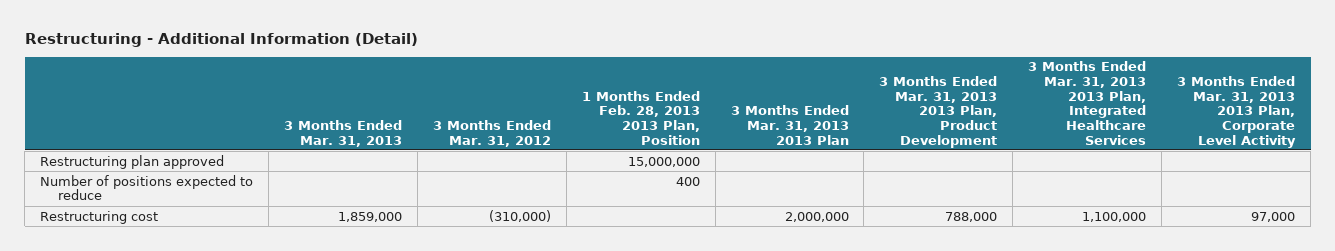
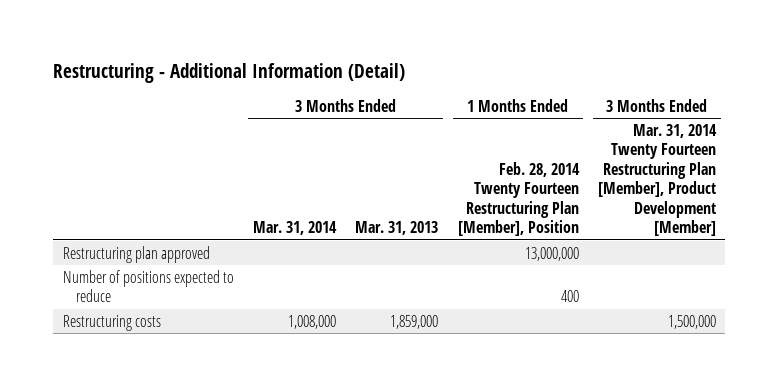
- | 3 Months Ended Mar. 31, 2013 | 3 Months Ended Mar. 31, 2012 | 1 Months Ended Feb. 28, 2013 2013 Plan, Position | 3 Months Ended Mar. 31, 2013 2013 Plan | 3 Months Ended Mar. 31, 2013 2013 Plan, Product Development | 3 Months Ended Mar. 31, 2013 2013 Plan, Integrated Healthcare Services | 3 Months Ended Mar. 31, 2013 2013 Plan, Corporate Level Activity
+ | 3 Months Ended Mar. 31, 2014 | 3 Months Ended Mar. 31, 2013 | 1 Months Ended Feb. 28, 2014 Twenty Fourteen Restructuring Plan [Member], Position | 3 Months Ended Mar. 31, 2014 Twenty Fourteen Restructuring Plan [Member], Product Development [Member]
- Restructuring cost | 1,859,000 | (310,000) | | 2,000,000 | 788,000 | 1,100,000 | 97,000
+ Restructuring costs | 1,008,000 | 1,859,000 | | 1,500,000

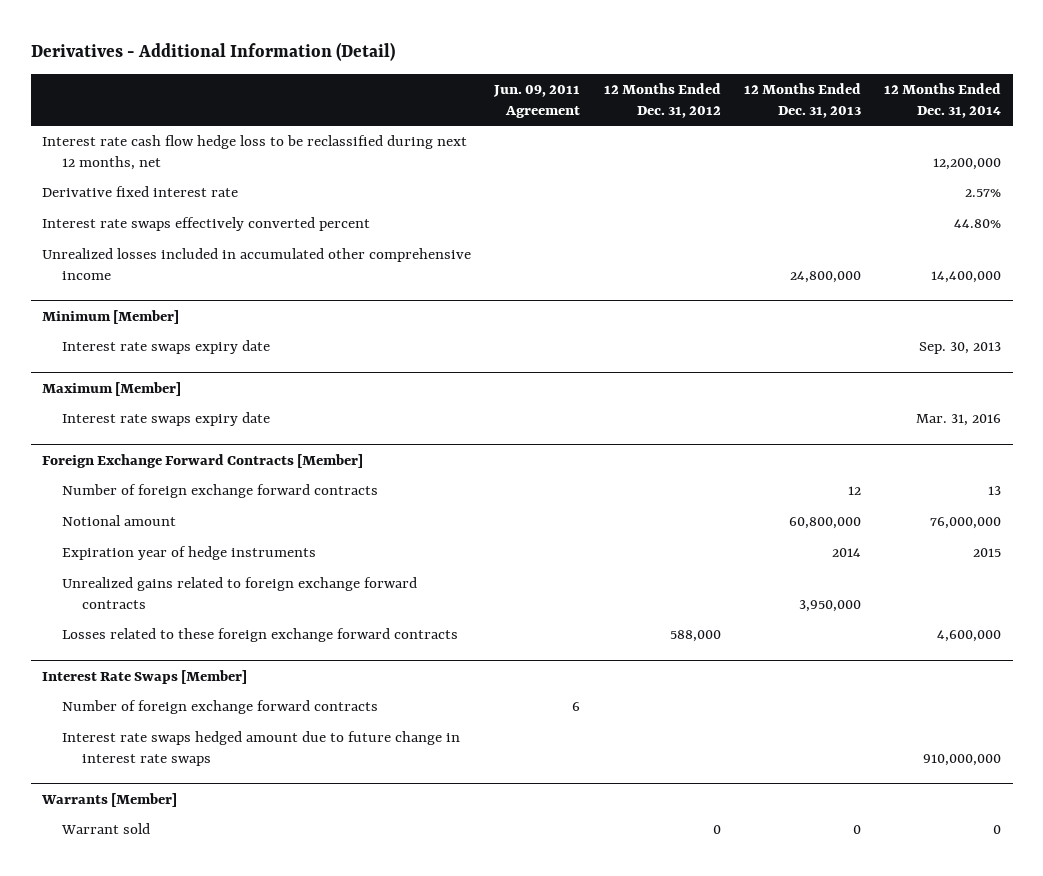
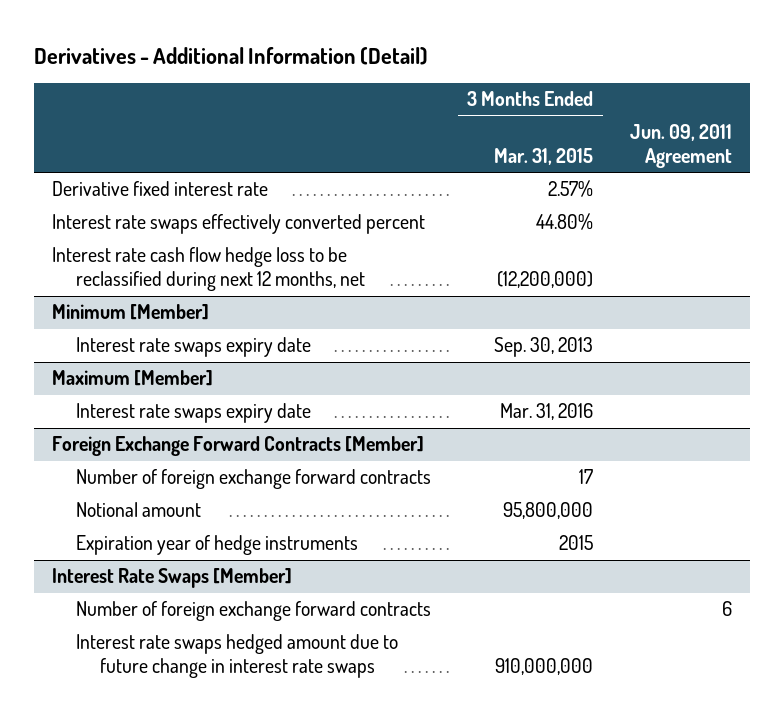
- | Jun. 09, 2011 Agreement | 12 Months Ended Dec. 31, 2012 | 12 Months Ended Dec. 31, 2013 | 12 Months Ended Dec. 31, 2014
+ | 3 Months Ended Mar. 31, 2015 | Jun. 09, 2011 Agreement
- Unrealized losses included in accumulated other comprehensive income | | | 24,800,000 | 14,400,000
moved down: Interest rate cash flow hedge loss to be reclassified during next 12 months, net | (12,200,000) |
@ Foreign Exchange Forward Contracts [Member]
- Unrealized gains related to foreign exchange forward contracts | | | 3,950,000 |
- Losses related to these foreign exchange forward contracts | | 588,000 | | 4,600,000
- Warrants [Member]
- Warrant sold | | 0 | 0 | 0

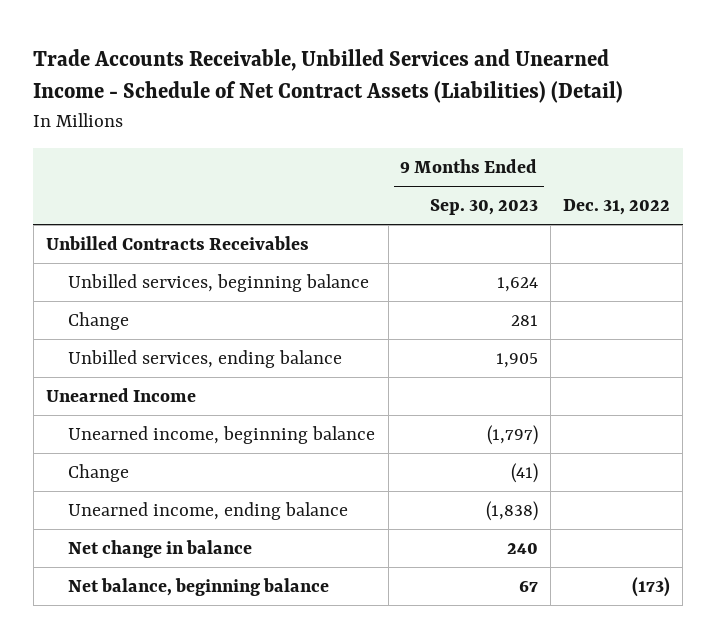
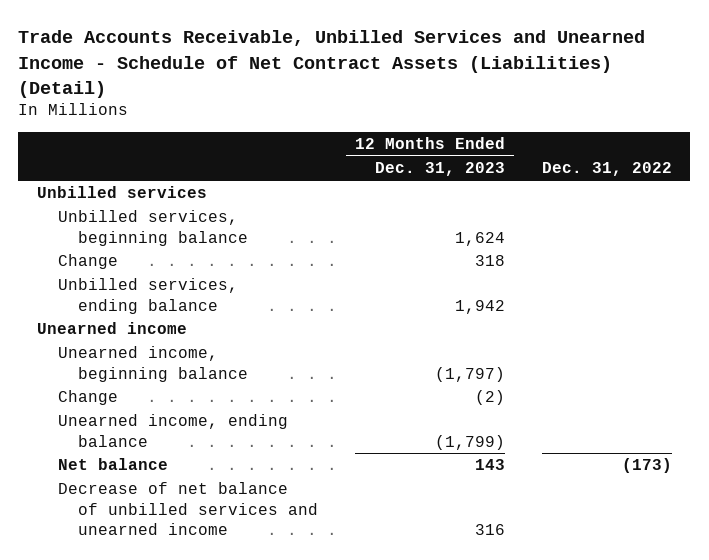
- | 9 Months Ended Sep. 30, 2023 | Dec. 31, 2022
+ | 12 Months Ended Dec. 31, 2023 | Dec. 31, 2022
- Unbilled Contracts Receivables
+ Unbilled services
- Unearned Income
+ Unearned income
- Net change in balance | 240 |
- Net balance, beginning balance | 67 | (173)
+ Net balance | 143 | (173)
+ Decrease of net balance of unbilled services and unearned income | 316 |

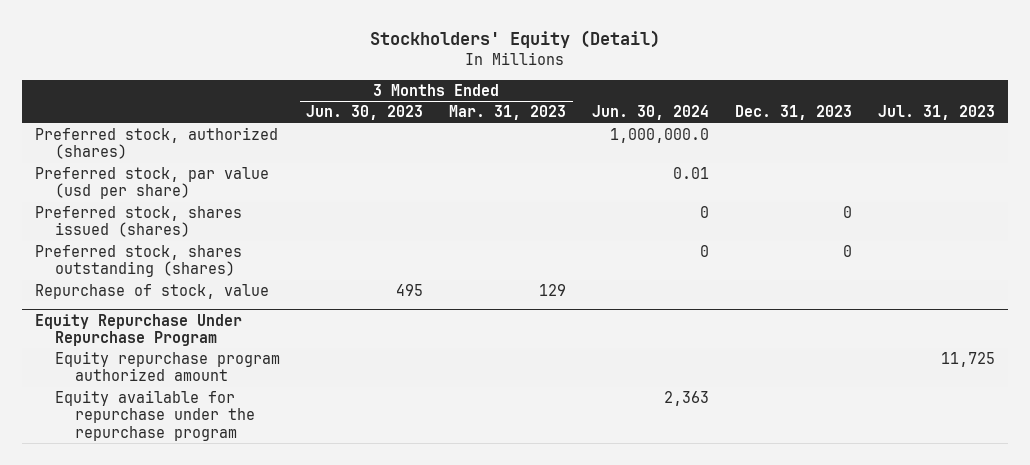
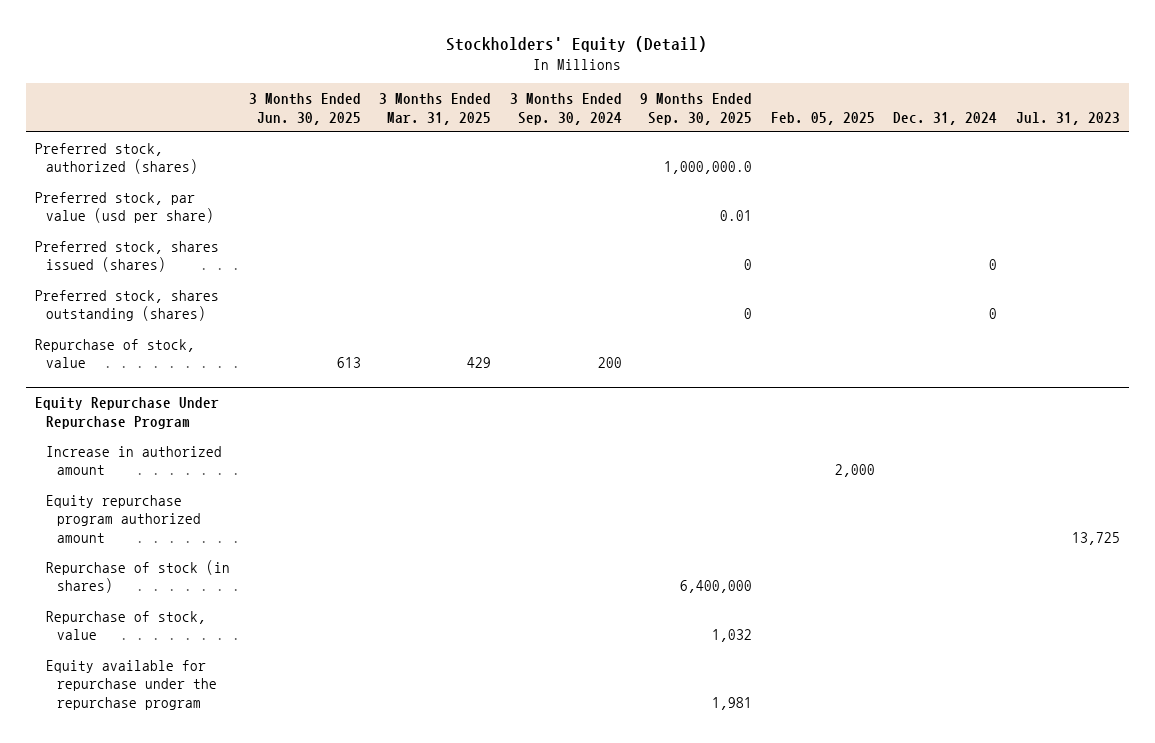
- | 3 Months Ended Jun. 30, 2023 | 3 Months Ended Mar. 31, 2023 | Jun. 30, 2024 | Dec. 31, 2023 | Jul. 31, 2023
+ | 3 Months Ended Jun. 30, 2025 | 3 Months Ended Mar. 31, 2025 | 3 Months Ended Sep. 30, 2024 | 9 Months Ended Sep. 30, 2025 | Feb. 05, 2025 | Dec. 31, 2024 | Jul. 31, 2023
@ Equity Repurchase Under Repurchase Program
- Equity repurchase program authorized amount | | | | | 11,725
+ Increase in authorized amount | | | | | 2,000 | |
+ Equity repurchase program authorized amount | | | | | | | 13,725
+ Repurchase of stock (in shares) | | | | 6,400,000 | | |
+ Repurchase of stock, value | | | | 1,032 | | |

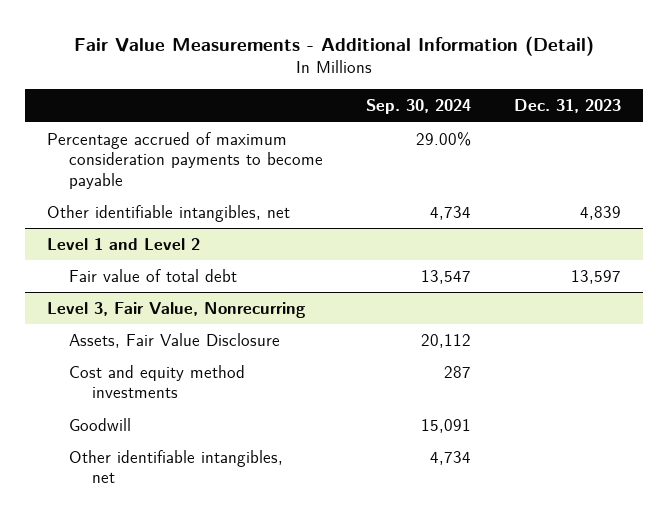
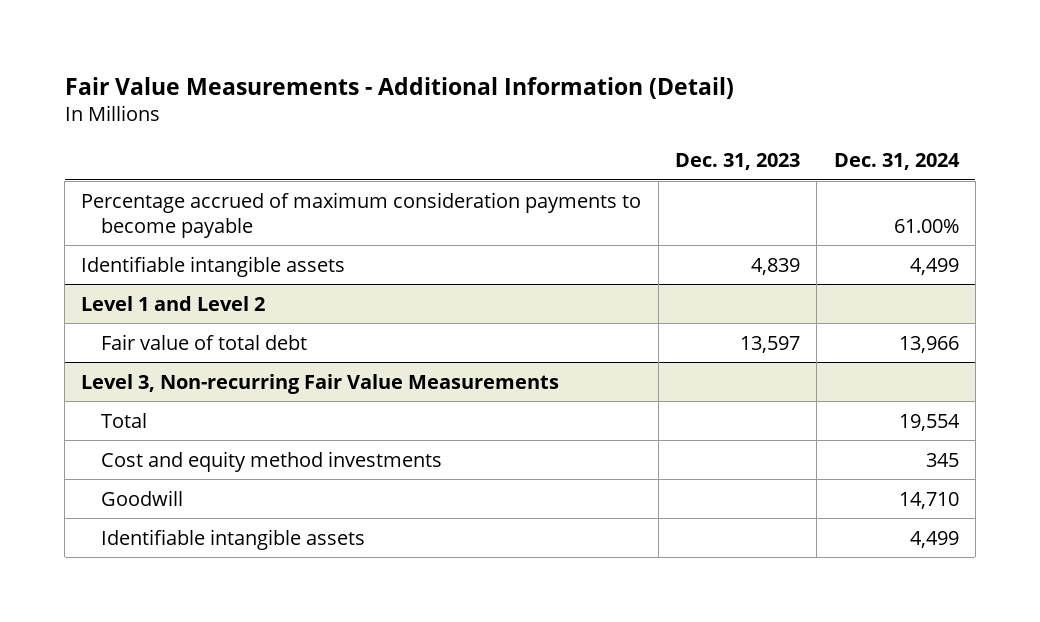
- | Sep. 30, 2024 | Dec. 31, 2023
+ | Dec. 31, 2023 | Dec. 31, 2024
- Other identifiable intangibles, net | 4,734 | 4,839
+ Identifiable intangible assets | 4,839 | 4,499
- Level 3, Fair Value, Nonrecurring
- Assets, Fair Value Disclosure | 20,112 |
+ Level 3, Non-recurring Fair Value Measurements
+ Total | | 19,554
- Other identifiable intangibles, net | 4,734 |
+ Identifiable intangible assets | | 4,499

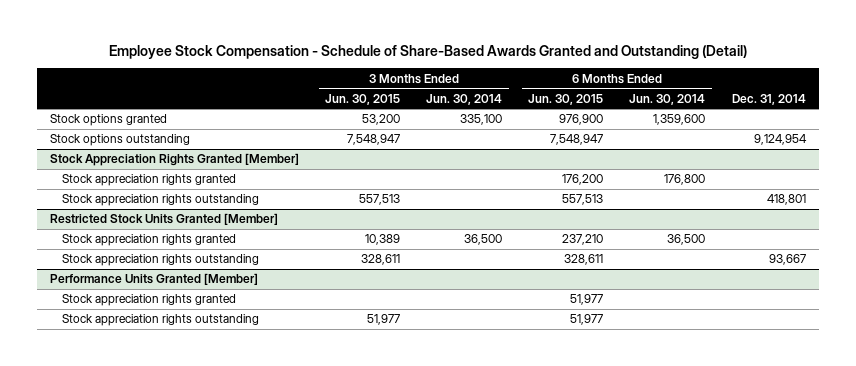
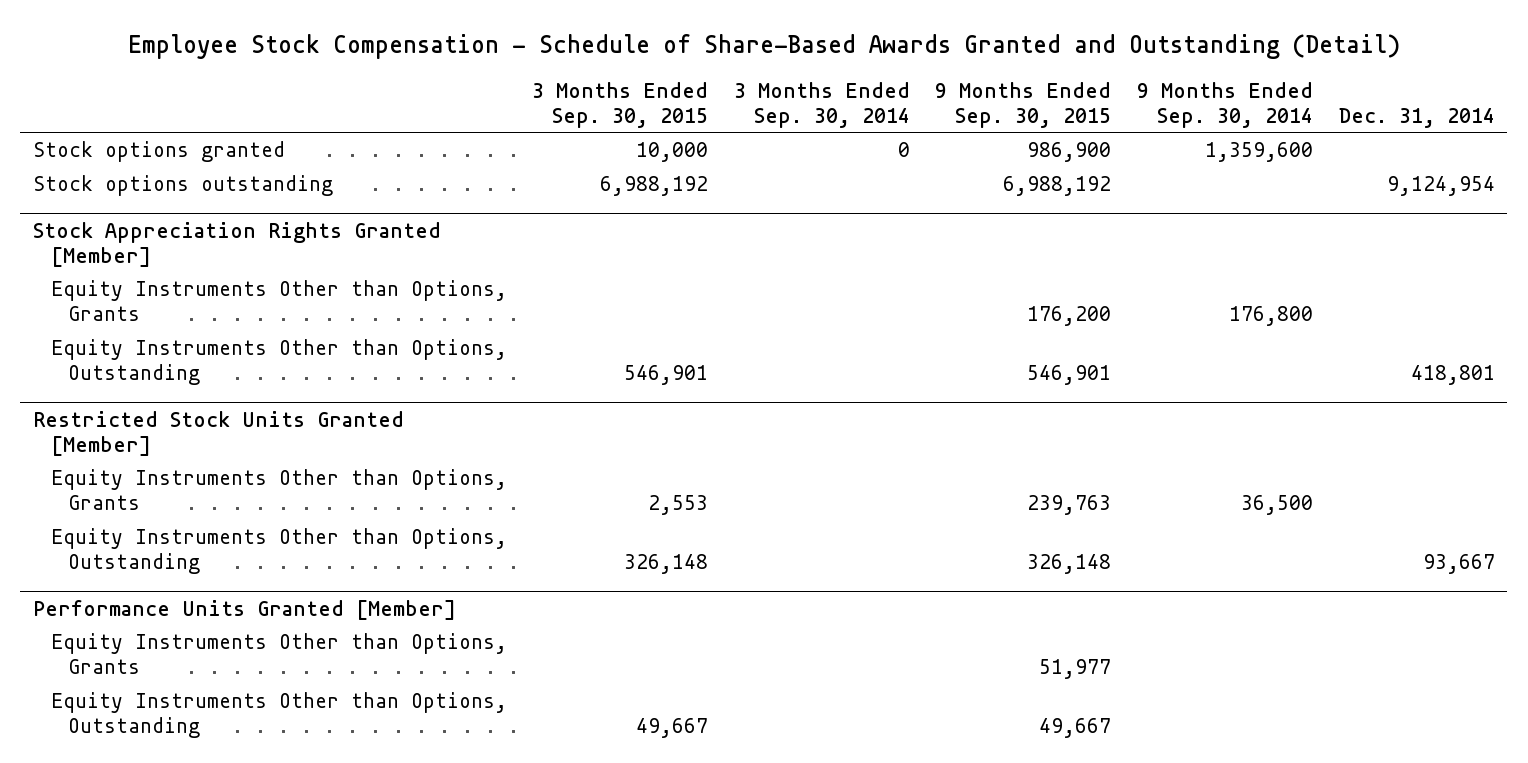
- | 3 Months Ended Jun. 30, 2015 | 3 Months Ended Jun. 30, 2014 | 6 Months Ended Jun. 30, 2015 | 6 Months Ended Jun. 30, 2014 | Dec. 31, 2014
+ | 3 Months Ended Sep. 30, 2015 | 3 Months Ended Sep. 30, 2014 | 9 Months Ended Sep. 30, 2015 | 9 Months Ended Sep. 30, 2014 | Dec. 31, 2014
@ Stock Appreciation Rights Granted [Member]
- Stock appreciation rights granted | | | 176,200 | 176,800 |
- Stock appreciation rights outstanding | 557,513 | | 557,513 | | 418,801
+ Equity Instruments Other than Options, Grants | | | 176,200 | 176,800 |
+ Equity Instruments Other than Options, Outstanding | 546,901 | | 546,901 | | 418,801
@ Restricted Stock Units Granted [Member]
- Stock appreciation rights granted | 10,389 | 36,500 | 237,210 | 36,500 |
- Stock appreciation rights outstanding | 328,611 | | 328,611 | | 93,667
+ Equity Instruments Other than Options, Grants | 2,553 | | 239,763 | 36,500 |
+ Equity Instruments Other than Options, Outstanding | 326,148 | | 326,148 | | 93,667
@ Performance Units Granted [Member]
- Stock appreciation rights granted | | | 51,977 | |
- Stock appreciation rights outstanding | 51,977 | | 51,977 | |
+ Equity Instruments Other than Options, Grants | | | 51,977 | |
+ Equity Instruments Other than Options, Outstanding | 49,667 | | 49,667 | |

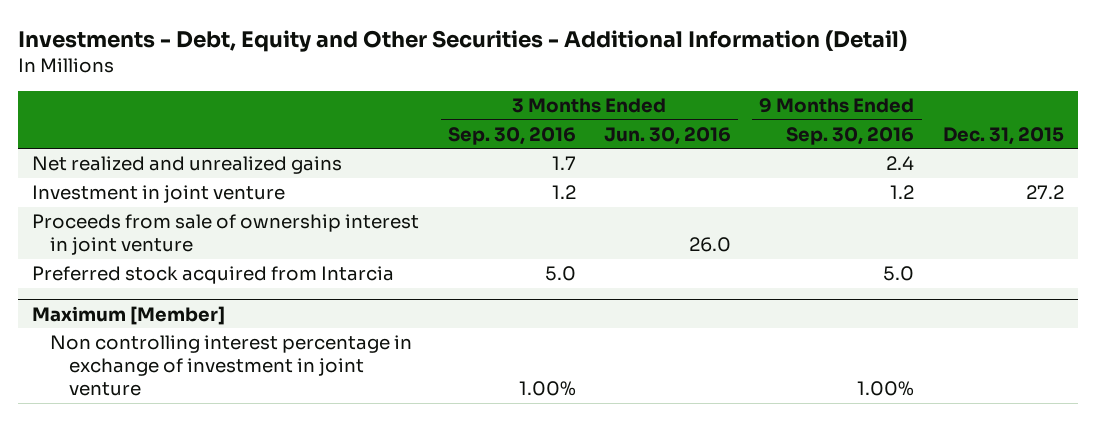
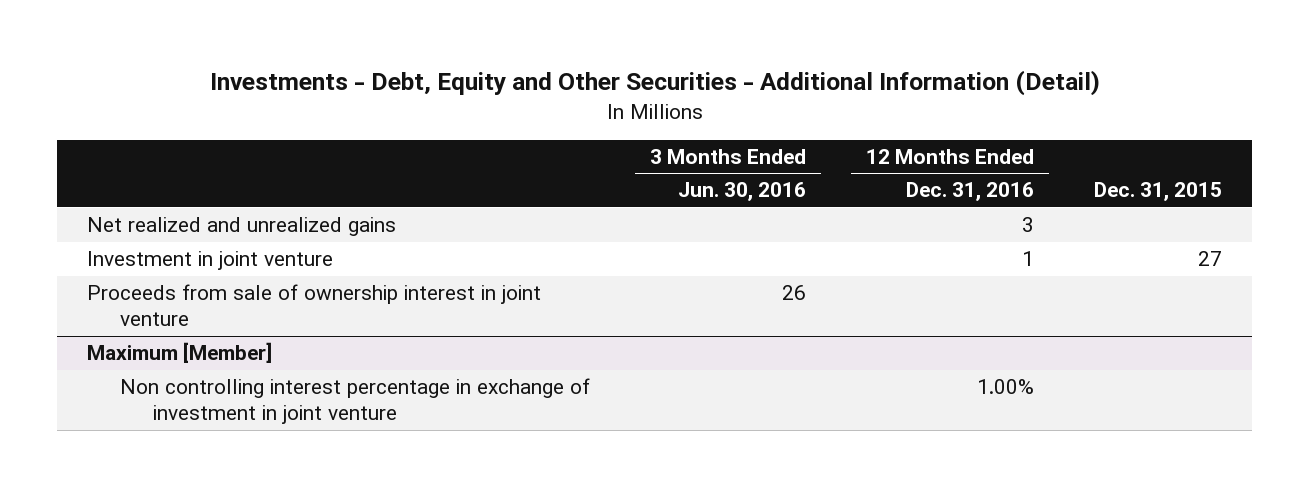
- | 3 Months Ended Sep. 30, 2016 | 3 Months Ended Jun. 30, 2016 | 9 Months Ended Sep. 30, 2016 | Dec. 31, 2015
+ | 3 Months Ended Jun. 30, 2016 | 12 Months Ended Dec. 31, 2016 | Dec. 31, 2015
- Investment in joint venture | 1.2 | | 1.2 | 27.2
- Proceeds from sale of ownership interest in joint venture | | 26.0 | |
- Preferred stock acquired from Intarcia | 5.0 | | 5.0 |
+ Investment in joint venture | | 1 | 27
+ Proceeds from sale of ownership interest in joint venture | 26 | |

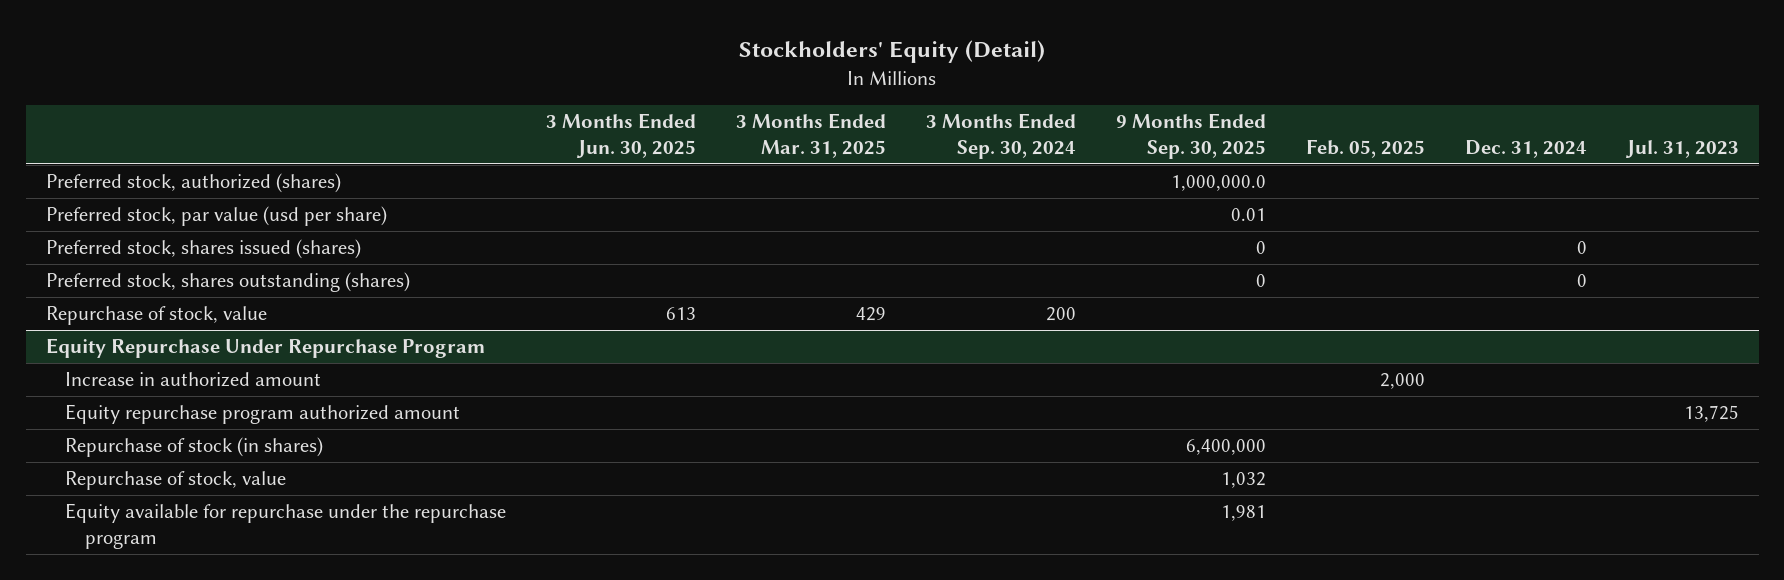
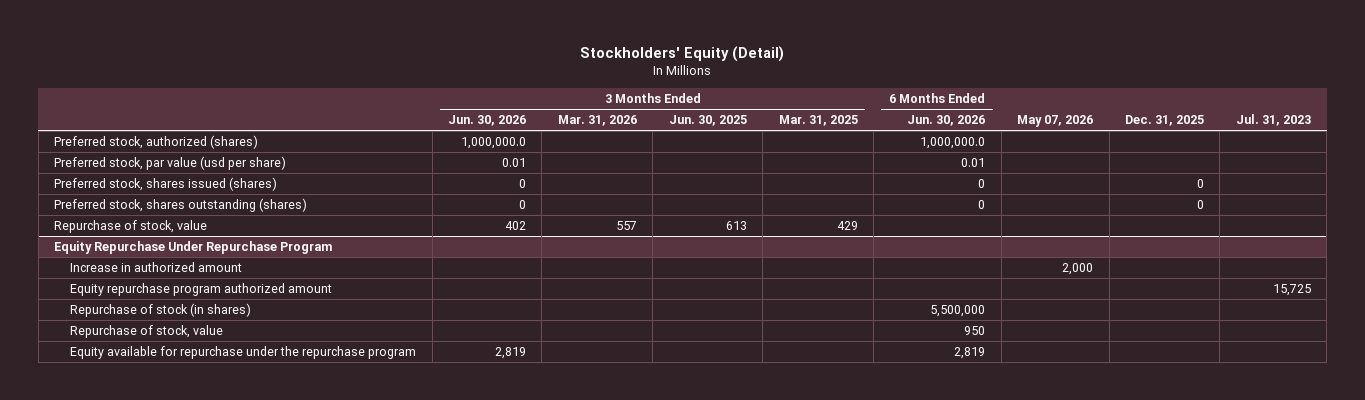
- | 3 Months Ended Jun. 30, 2025 | 3 Months Ended Mar. 31, 2025 | 3 Months Ended Sep. 30, 2024 | 9 Months Ended Sep. 30, 2025 | Feb. 05, 2025 | Dec. 31, 2024 | Jul. 31, 2023
+ | 3 Months Ended Jun. 30, 2026 | 3 Months Ended Mar. 31, 2026 | 3 Months Ended Jun. 30, 2025 | 3 Months Ended Mar. 31, 2025 | 6 Months Ended Jun. 30, 2026 | May 07, 2026 | Dec. 31, 2025 | Jul. 31, 2023
@ Equity Repurchase Under Repurchase Program
- Equity repurchase program authorized amount | | | | | | | 13,725
+ Equity repurchase program authorized amount | | | | | | | | 15,725

